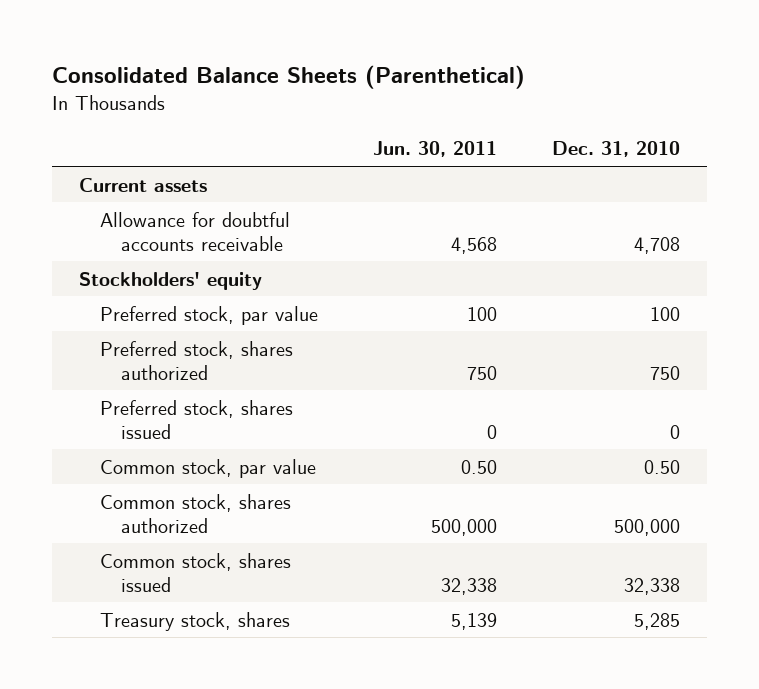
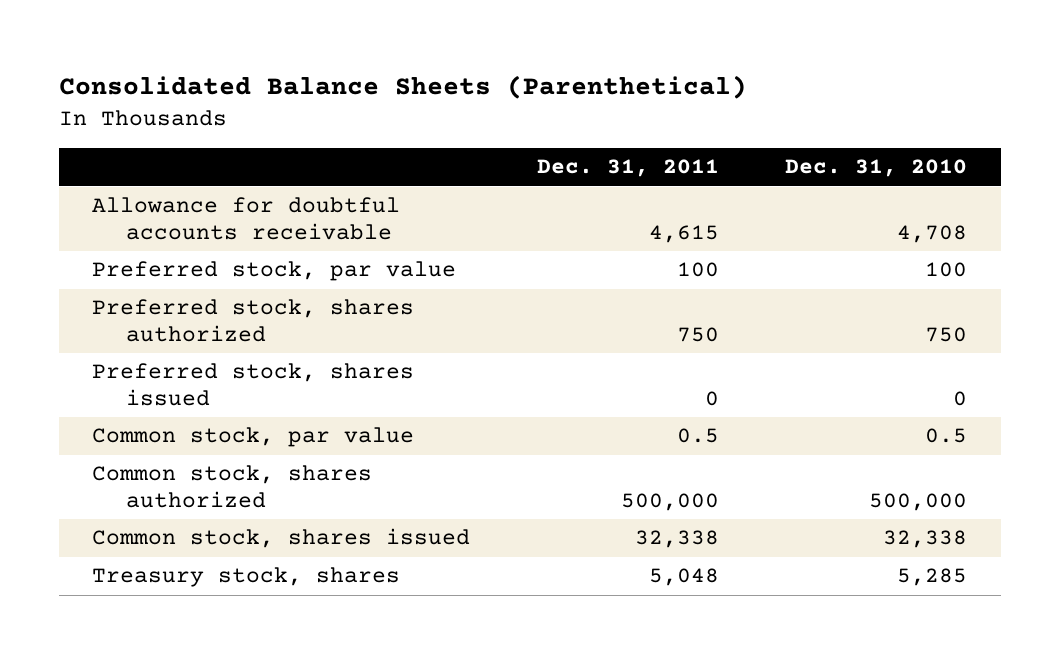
- | Jun. 30, 2011 | Dec. 31, 2010
+ | Dec. 31, 2011 | Dec. 31, 2010
- Current assets
- Stockholders' equity
- Common stock, par value | 0.50 | 0.50
+ Common stock, par value | 0.5 | 0.5

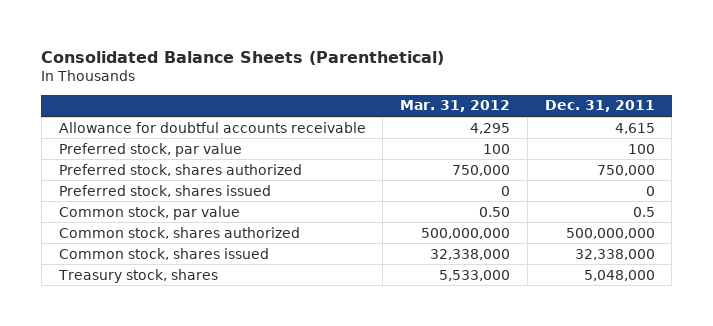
- | Dec. 31, 2011 | Dec. 31, 2010
+ | Mar. 31, 2012 | Dec. 31, 2011
- Preferred stock, shares authorized | 750 | 750
+ Preferred stock, shares authorized | 750,000 | 750,000
- Common stock, shares authorized | 500,000 | 500,000
- Common stock, shares issued | 32,338 | 32,338
- Treasury stock, shares | 5,048 | 5,285
+ Common stock, shares authorized | 500,000,000 | 500,000,000
+ Common stock, shares issued | 32,338,000 | 32,338,000
+ Treasury stock, shares | 5,533,000 | 5,048,000

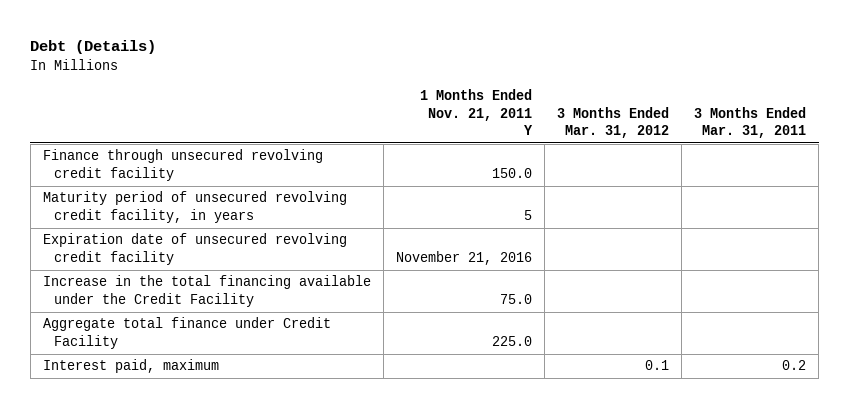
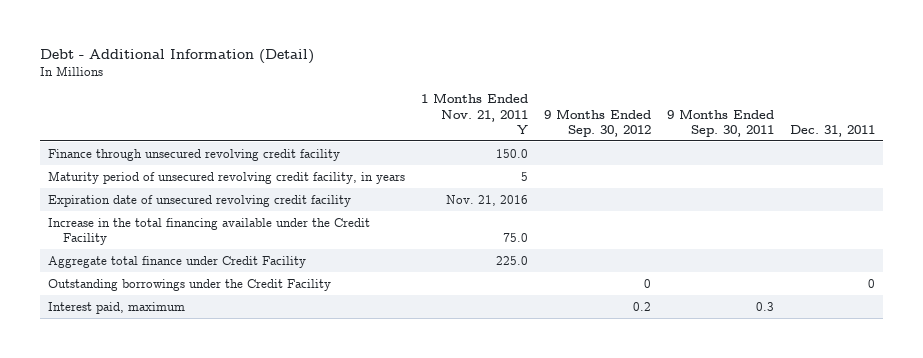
- Debt (Details)
+ Debt - Additional Information (Detail)
- | 1 Months Ended Nov. 21, 2011 Y | 3 Months Ended Mar. 31, 2012 | 3 Months Ended Mar. 31, 2011
+ | 1 Months Ended Nov. 21, 2011 Y | 9 Months Ended Sep. 30, 2012 | 9 Months Ended Sep. 30, 2011 | Dec. 31, 2011
- Expiration date of unsecured revolving credit facility | November 21, 2016 | |
+ Expiration date of unsecured revolving credit facility | Nov. 21, 2016 | | |
+ Outstanding borrowings under the Credit Facility | | 0 | | 0

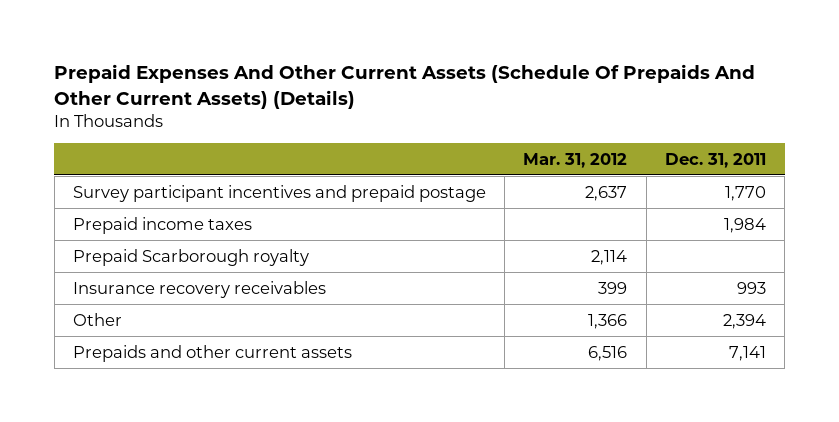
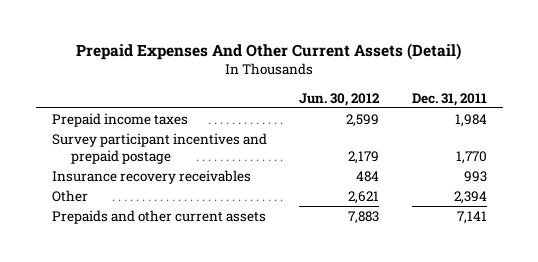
- Prepaid Expenses And Other Current Assets (Schedule Of Prepaids And Other Current Assets) (Details)
+ Prepaid Expenses And Other Current Assets (Detail)
- | Mar. 31, 2012 | Dec. 31, 2011
+ | Jun. 30, 2012 | Dec. 31, 2011
- Prepaid Scarborough royalty | 2,114 |
moved down: Survey participant incentives and prepaid postage | 2,179 | 1,770

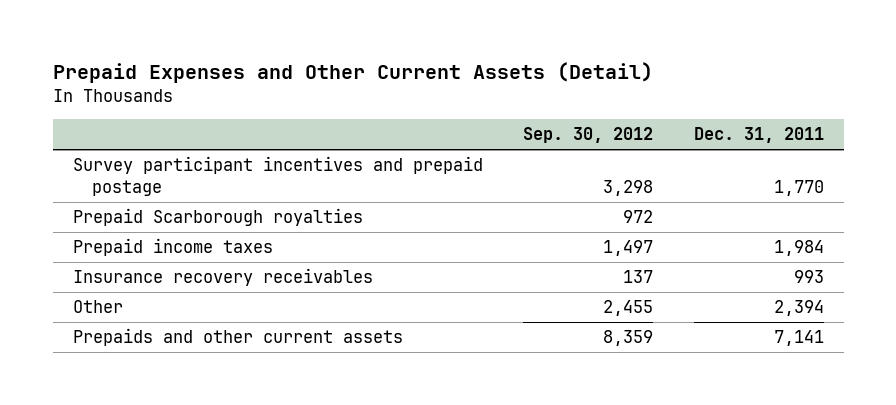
- Prepaid Expenses And Other Current Assets (Detail)
+ Prepaid Expenses and Other Current Assets (Detail)
- | Jun. 30, 2012 | Dec. 31, 2011
+ | Sep. 30, 2012 | Dec. 31, 2011
+ Prepaid Scarborough royalties | 972 |
moved down: Prepaid income taxes | 1,497 | 1,984

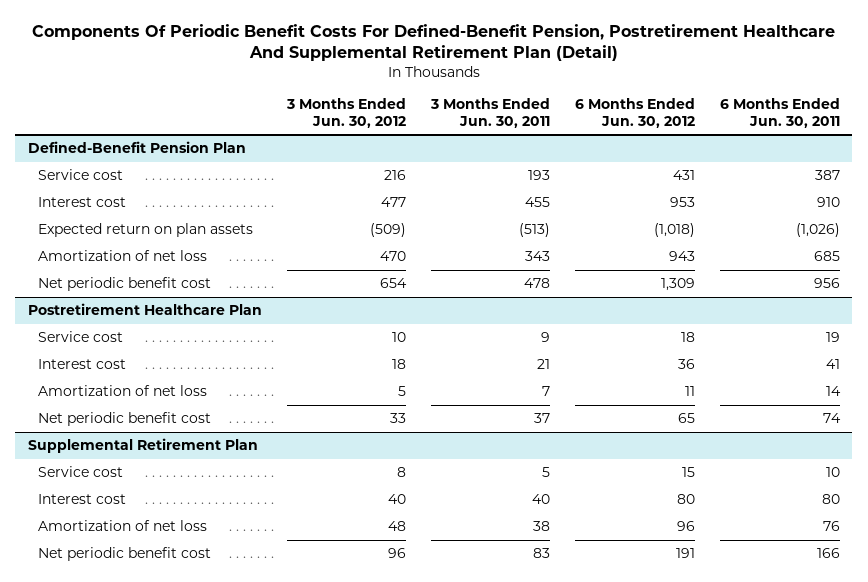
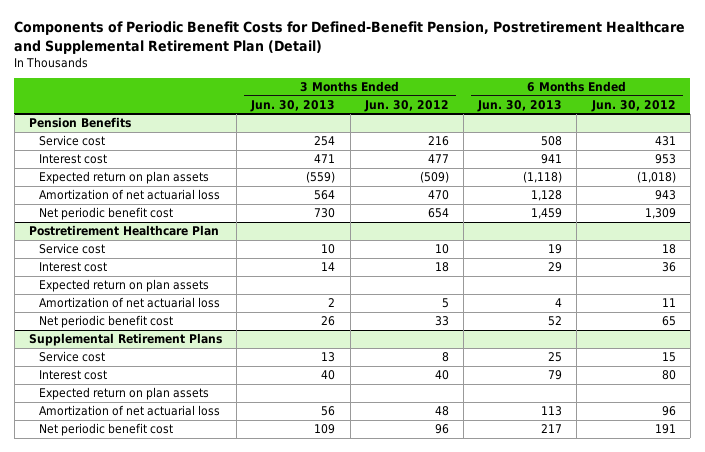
- Components Of Periodic Benefit Costs For Defined-Benefit Pension, Postretirement Healthcare And Supplemental Retirement Plan (Detail)
+ Components of Periodic Benefit Costs for Defined-Benefit Pension, Postretirement Healthcare and Supplemental Retirement Plan (Detail)
- | 3 Months Ended Jun. 30, 2012 | 3 Months Ended Jun. 30, 2011 | 6 Months Ended Jun. 30, 2012 | 6 Months Ended Jun. 30, 2011
+ | 3 Months Ended Jun. 30, 2013 | 3 Months Ended Jun. 30, 2012 | 6 Months Ended Jun. 30, 2013 | 6 Months Ended Jun. 30, 2012
- Defined-Benefit Pension Plan
+ Pension Benefits
- Amortization of net loss | 470 | 343 | 943 | 685
+ Amortization of net actuarial loss | 564 | 470 | 1,128 | 943
@ Postretirement Healthcare Plan
- Amortization of net loss | 5 | 7 | 11 | 14
+ Expected return on plan assets
+ Amortization of net actuarial loss | 2 | 5 | 4 | 11
- Supplemental Retirement Plan
+ Supplemental Retirement Plans
- Amortization of net loss | 48 | 38 | 96 | 76
+ Expected return on plan assets
+ Amortization of net actuarial loss | 56 | 48 | 113 | 96

